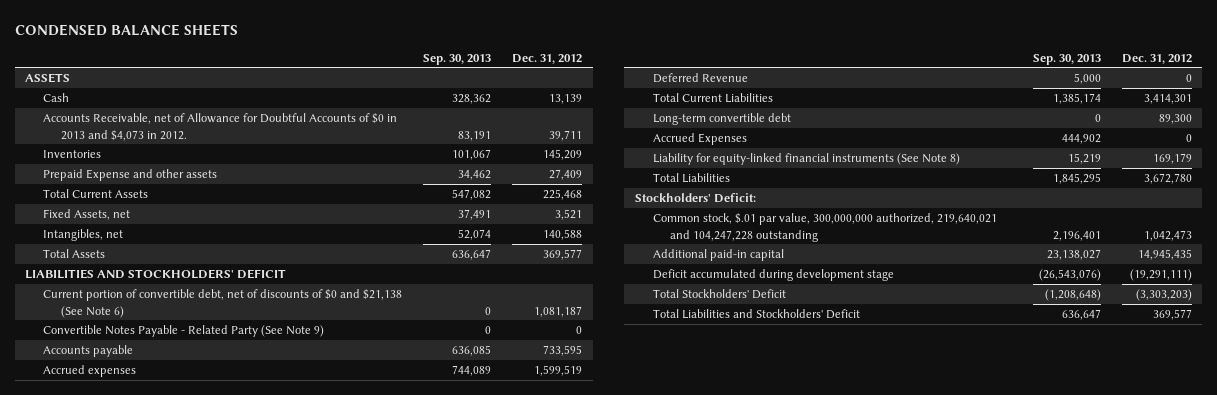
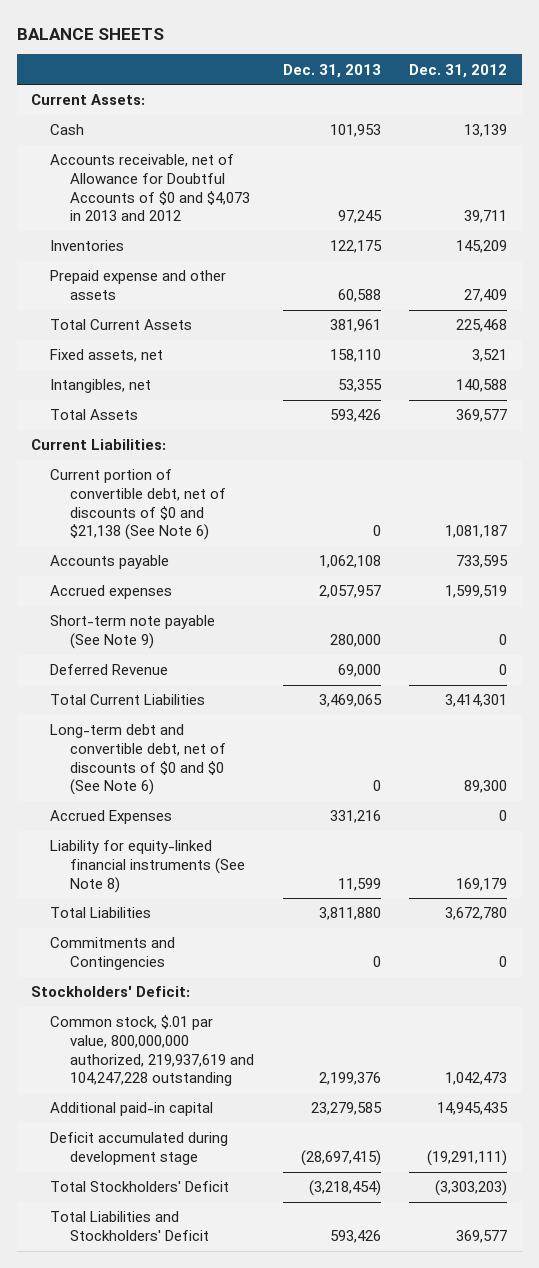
- CONDENSED BALANCE SHEETS
+ BALANCE SHEETS
- | Sep. 30, 2013 | Dec. 31, 2012
+ | Dec. 31, 2013 | Dec. 31, 2012
- ASSETS
+ Current Assets:
- Accounts Receivable, net of Allowance for Doubtful Accounts of $0 in 2013 and $4,073 in 2012. | 83,191 | 39,711
+ Accounts receivable, net of Allowance for Doubtful Accounts of $0 and $4,073 in 2013 and 2012 | 97,245 | 39,711
- Prepaid Expense and other assets | 34,462 | 27,409
+ Prepaid expense and other assets | 60,588 | 27,409
- Fixed Assets, net | 37,491 | 3,521
+ Fixed assets, net | 158,110 | 3,521
- LIABILITIES AND STOCKHOLDERS' DEFICIT
+ Current Liabilities:
- Convertible Notes Payable - Related Party (See Note 9) | 0 | 0
+ Short-term note payable (See Note 9) | 280,000 | 0
- Long-term convertible debt | 0 | 89,300
+ Long-term debt and convertible debt, net of discounts of $0 and $0 (See Note 6) | 0 | 89,300
+ Commitments and Contingencies | 0 | 0
- Common stock, $.01 par value, 300,000,000 authorized, 219,640,021 and 104,247,228 outstanding | 2,196,401 | 1,042,473
+ Common stock, $.01 par value, 800,000,000 authorized, 219,937,619 and 104,247,228 outstanding | 2,199,376 | 1,042,473

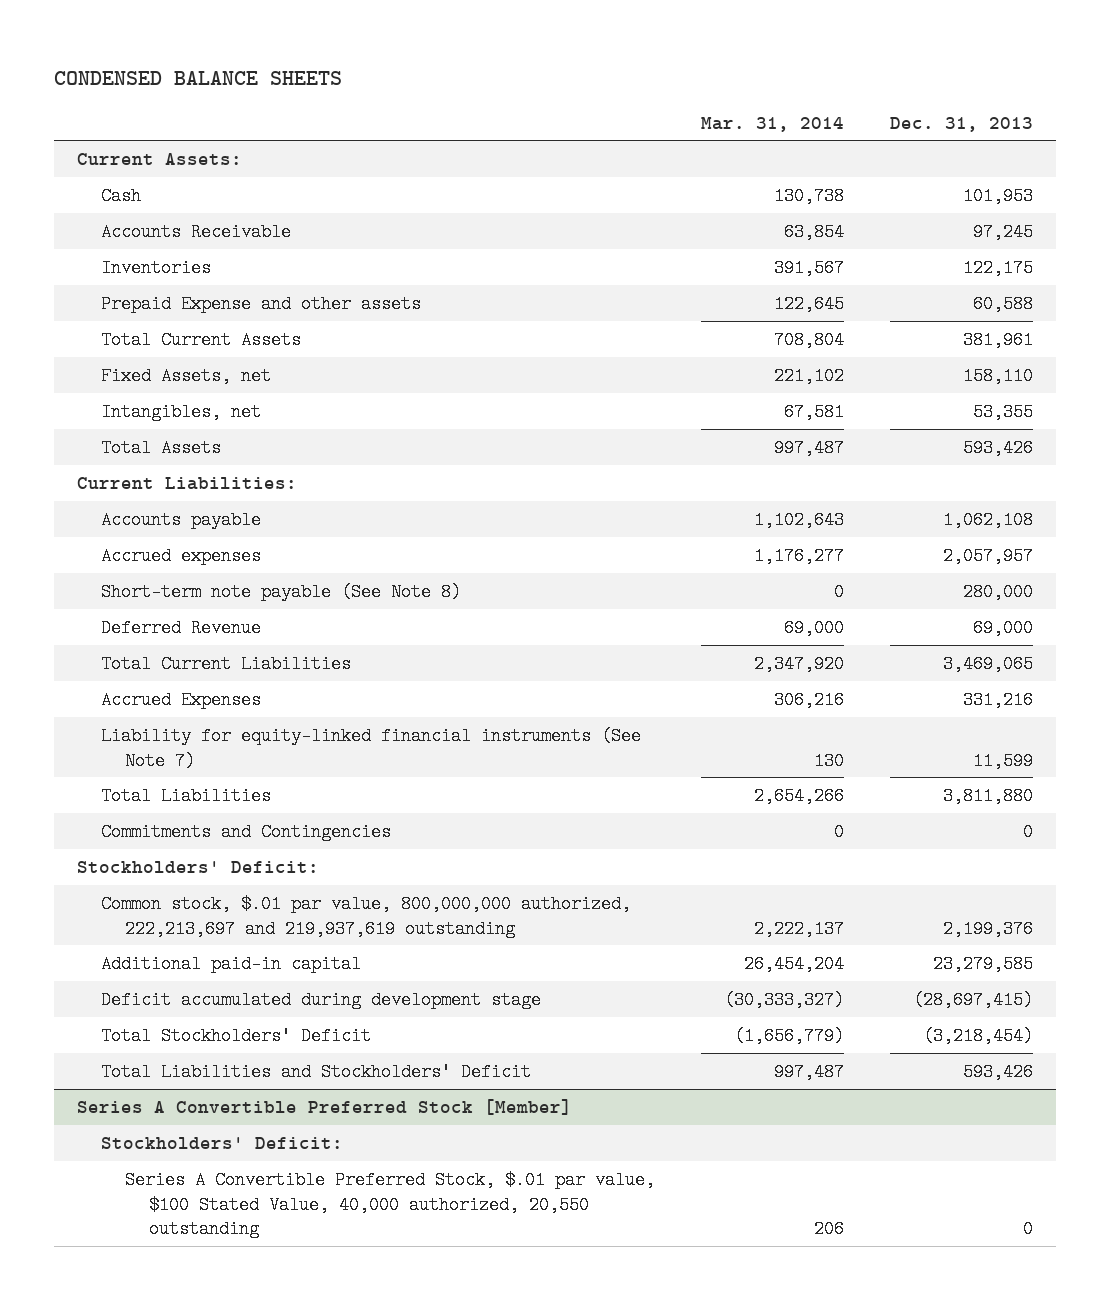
- BALANCE SHEETS
+ CONDENSED BALANCE SHEETS
- | Dec. 31, 2013 | Dec. 31, 2012
+ | Mar. 31, 2014 | Dec. 31, 2013
- Accounts receivable, net of Allowance for Doubtful Accounts of $0 and $4,073 in 2013 and 2012 | 97,245 | 39,711
+ Accounts Receivable | 63,854 | 97,245
- Prepaid expense and other assets | 60,588 | 27,409
+ Prepaid Expense and other assets | 122,645 | 60,588
- Fixed assets, net | 158,110 | 3,521
+ Fixed Assets, net | 221,102 | 158,110
- Current portion of convertible debt, net of discounts of $0 and $21,138 (See Note 6) | 0 | 1,081,187
- Short-term note payable (See Note 9) | 280,000 | 0
+ Short-term note payable (See Note 8) | 0 | 280,000
- Long-term debt and convertible debt, net of discounts of $0 and $0 (See Note 6) | 0 | 89,300
- Liability for equity-linked financial instruments (See Note 8) | 11,599 | 169,179
+ Liability for equity-linked financial instruments (See Note 7) | 130 | 11,599
- Common stock, $.01 par value, 800,000,000 authorized, 219,937,619 and 104,247,228 outstanding | 2,199,376 | 1,042,473
+ Common stock, $.01 par value, 800,000,000 authorized, 222,213,697 and 219,937,619 outstanding | 2,222,137 | 2,199,376
+ Series A Convertible Preferred Stock [Member]
+ Stockholders' Deficit:
+ Series A Convertible Preferred Stock, $.01 par value, $100 Stated Value, 40,000 authorized, 20,550 outstanding | 206 | 0

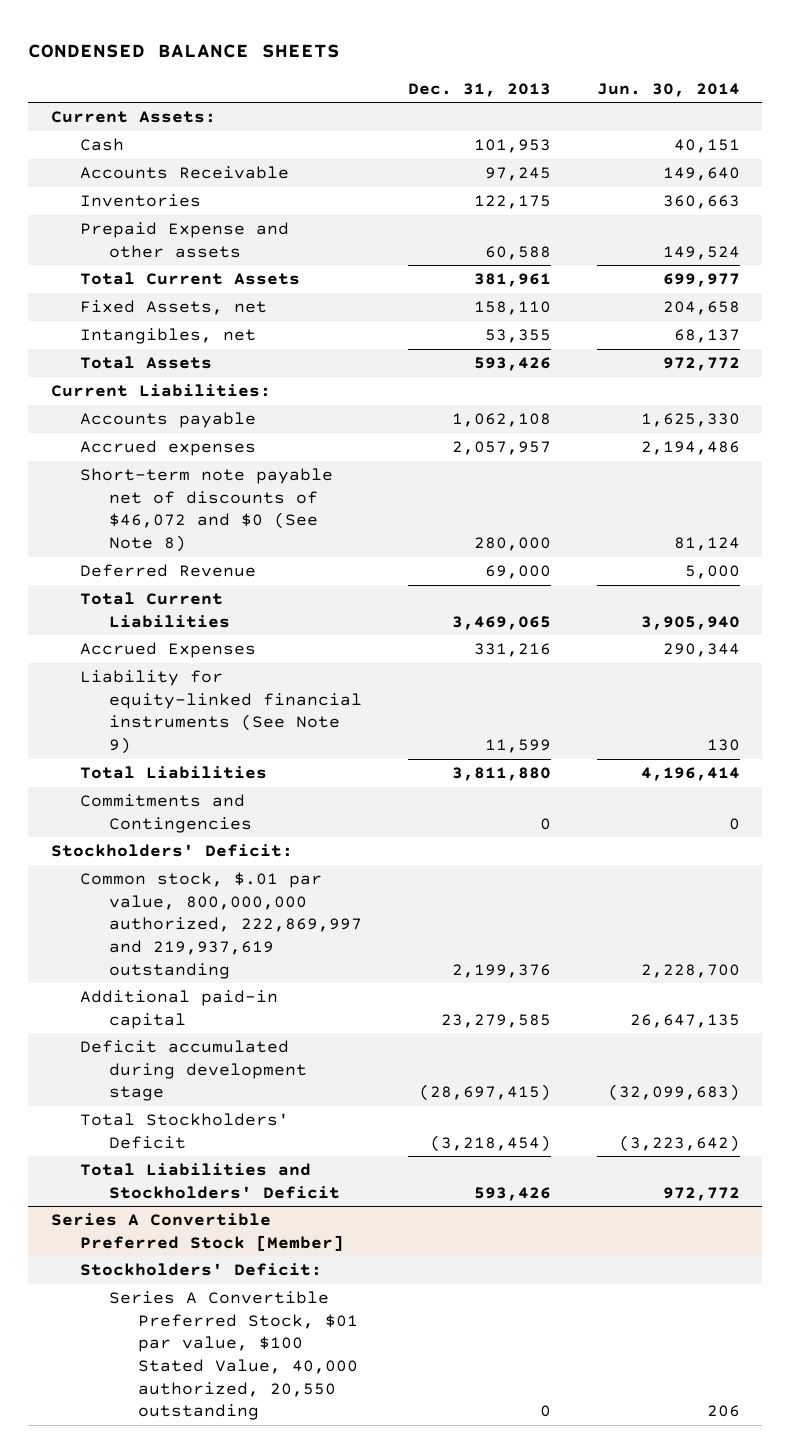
- | Mar. 31, 2014 | Dec. 31, 2013
+ | Dec. 31, 2013 | Jun. 30, 2014
- Short-term note payable (See Note 8) | 0 | 280,000
+ Short-term note payable net of discounts of $46,072 and $0 (See Note 8) | 280,000 | 81,124
- Liability for equity-linked financial instruments (See Note 7) | 130 | 11,599
+ Liability for equity-linked financial instruments (See Note 9) | 11,599 | 130
- Common stock, $.01 par value, 800,000,000 authorized, 222,213,697 and 219,937,619 outstanding | 2,222,137 | 2,199,376
+ Common stock, $.01 par value, 800,000,000 authorized, 222,869,997 and 219,937,619 outstanding | 2,199,376 | 2,228,700
@ Series A Convertible Preferred Stock [Member]
- Series A Convertible Preferred Stock, $.01 par value, $100 Stated Value, 40,000 authorized, 20,550 outstanding | 206 | 0
+ Series A Convertible Preferred Stock, $01 par value, $100 Stated Value, 40,000 authorized, 20,550 outstanding | 0 | 206

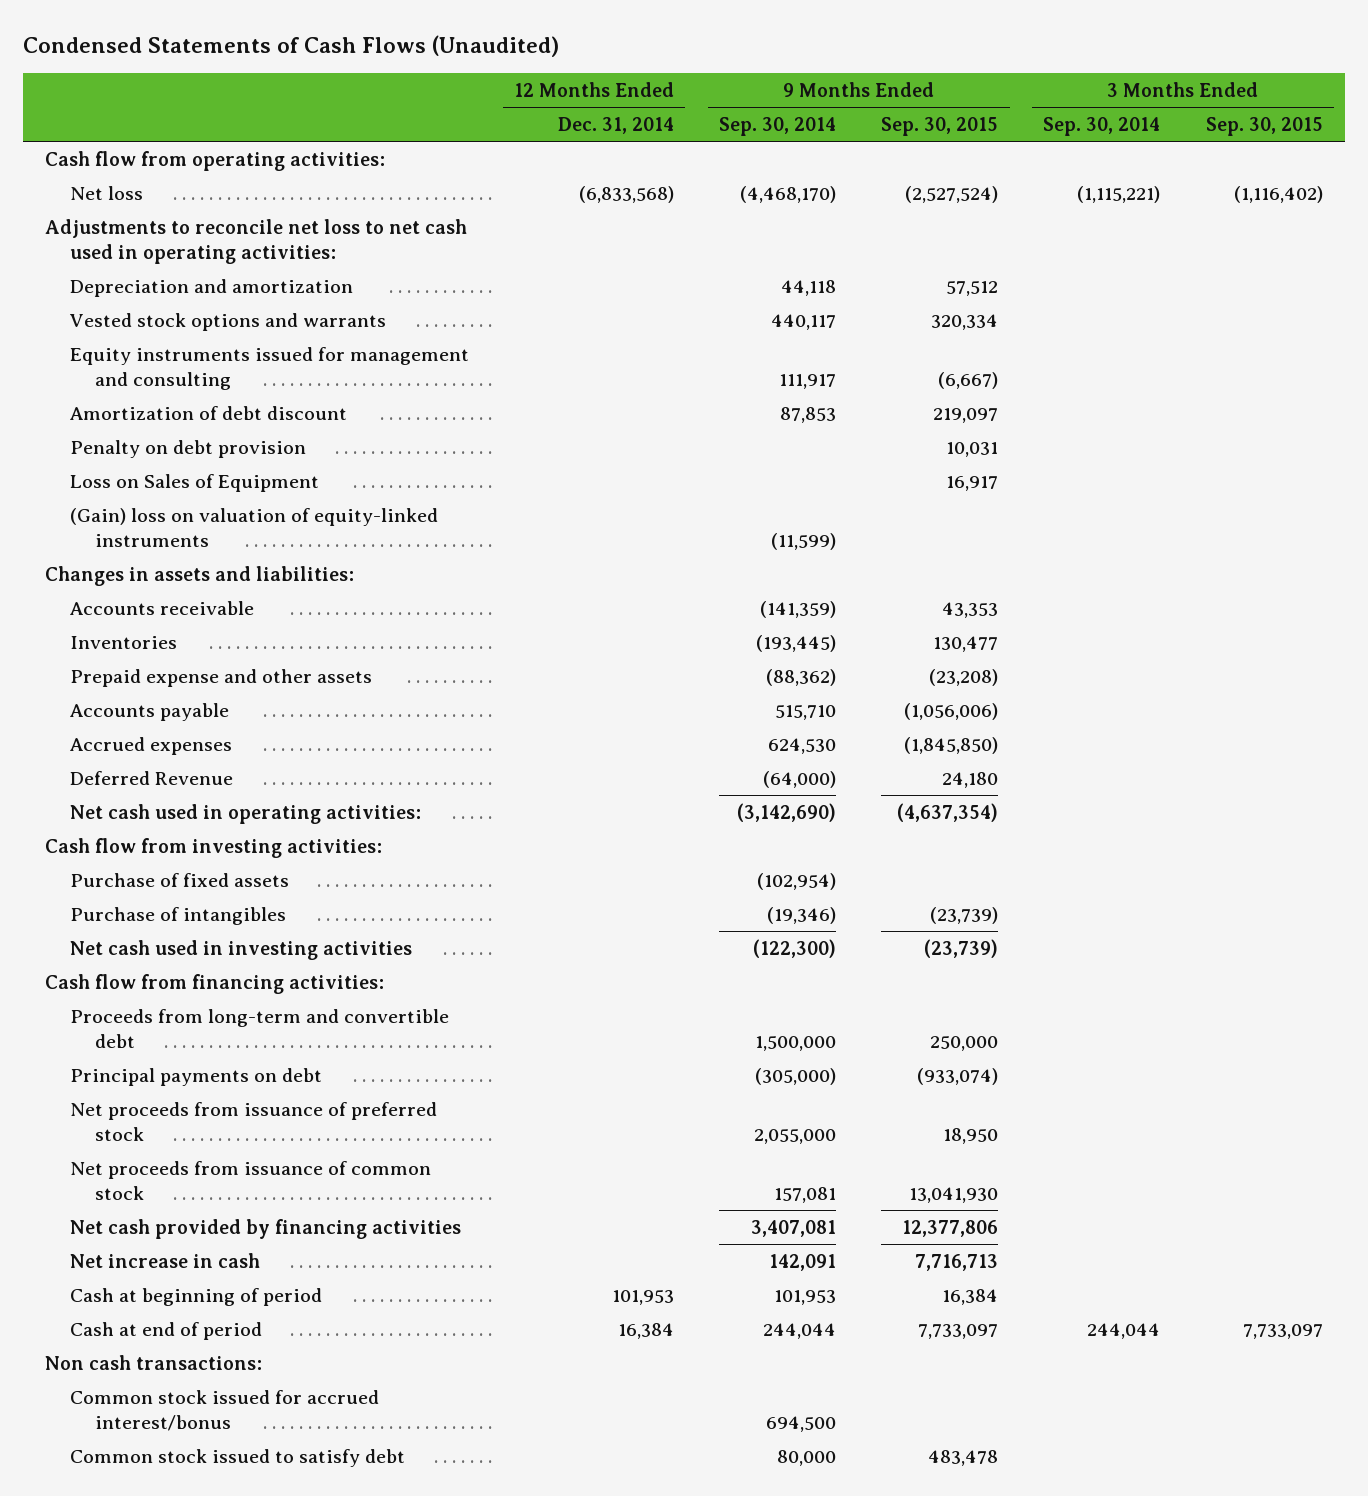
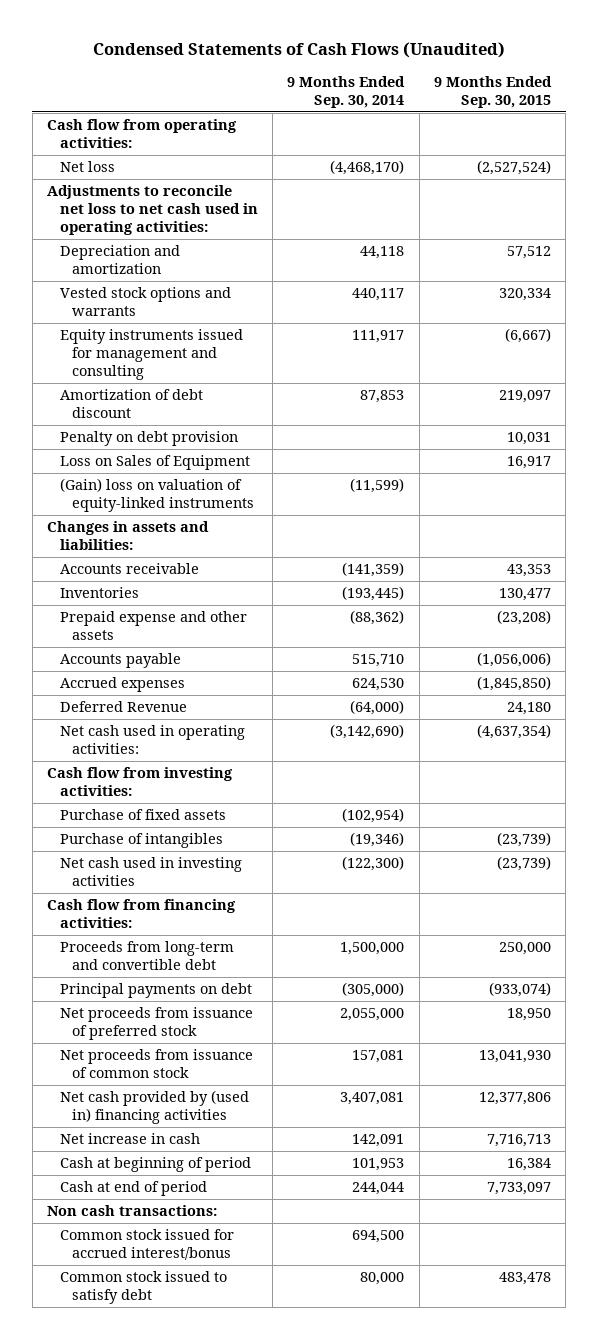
- | 12 Months Ended Dec. 31, 2014 | 9 Months Ended Sep. 30, 2014 | 9 Months Ended Sep. 30, 2015 | 3 Months Ended Sep. 30, 2014 | 3 Months Ended Sep. 30, 2015
+ | 9 Months Ended Sep. 30, 2014 | 9 Months Ended Sep. 30, 2015
- Net cash provided by financing activities | | 3,407,081 | 12,377,806 | |
+ Net cash provided by (used in) financing activities | 3,407,081 | 12,377,806

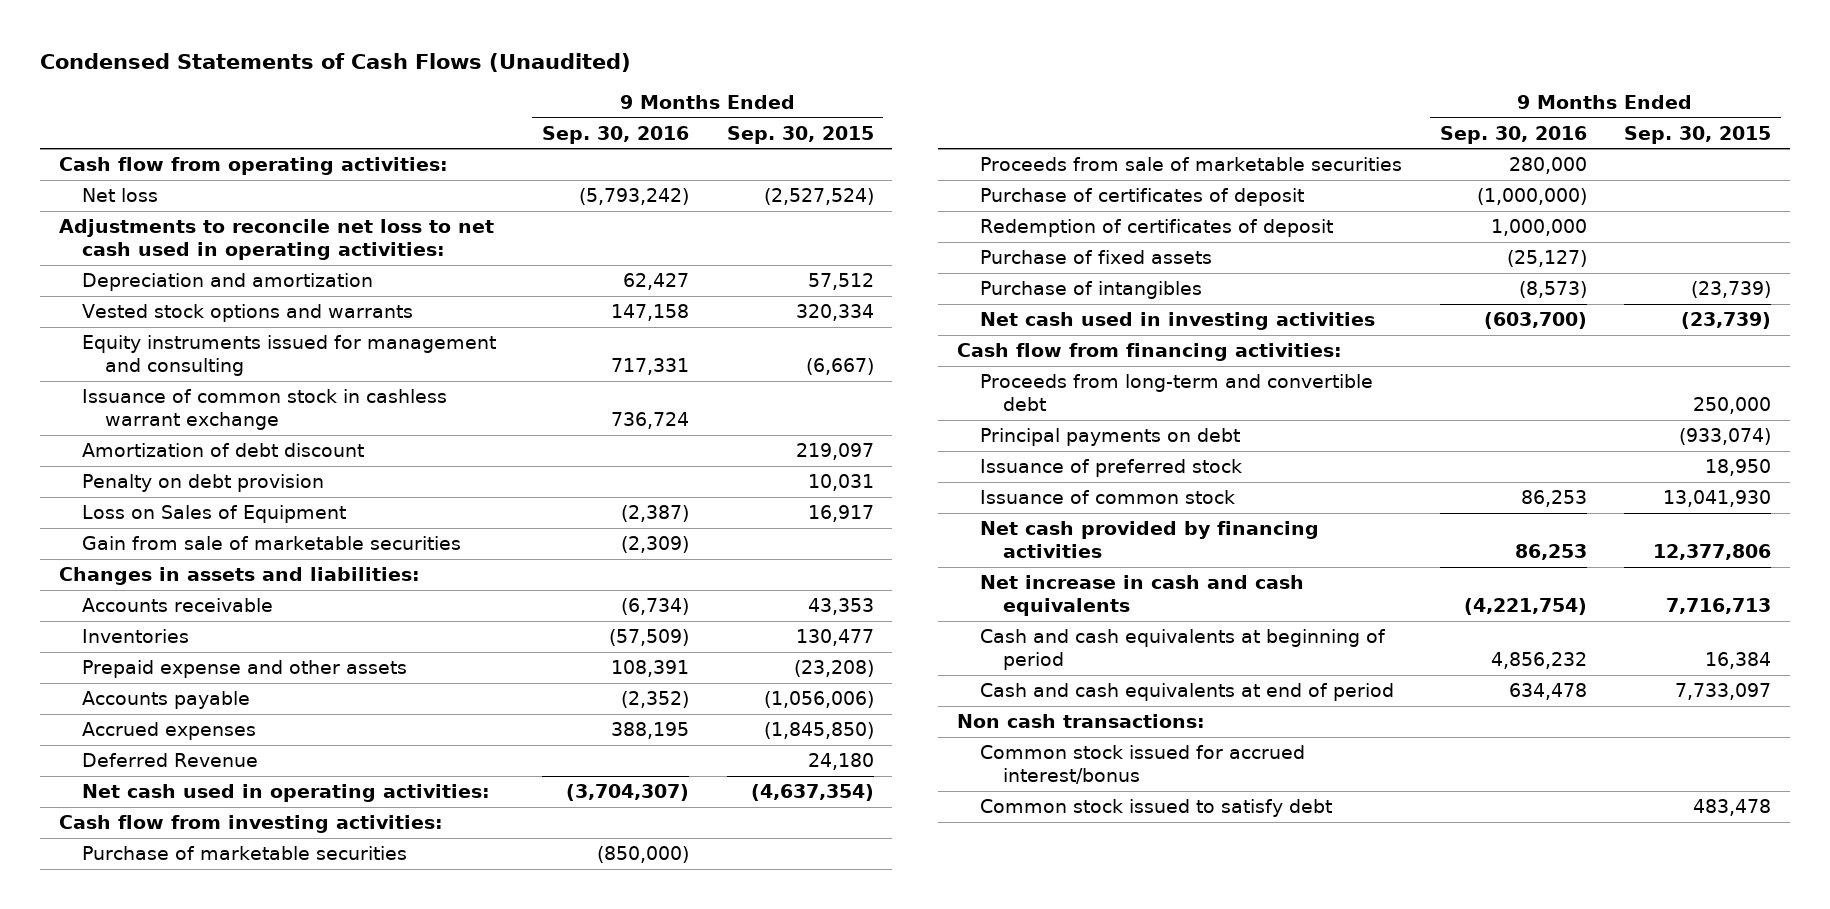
- | 9 Months Ended Sep. 30, 2014 | 9 Months Ended Sep. 30, 2015
+ | 9 Months Ended Sep. 30, 2016 | 9 Months Ended Sep. 30, 2015
+ Issuance of common stock in cashless warrant exchange | 736,724 |
- (Gain) loss on valuation of equity-linked instruments | (11,599) |
+ Gain from sale of marketable securities | (2,309) |
+ Purchase of marketable securities | (850,000) |
+ Proceeds from sale of marketable securities | 280,000 |
+ Purchase of certificates of deposit | (1,000,000) |
+ Redemption of certificates of deposit | 1,000,000 |
- Net proceeds from issuance of preferred stock | 2,055,000 | 18,950
- Net proceeds from issuance of common stock | 157,081 | 13,041,930
- Net cash provided by (used in) financing activities | 3,407,081 | 12,377,806
- Net increase in cash | 142,091 | 7,716,713
- Cash at beginning of period | 101,953 | 16,384
- Cash at end of period | 244,044 | 7,733,097
+ Issuance of preferred stock | | 18,950
+ Issuance of common stock | 86,253 | 13,041,930
+ Net cash provided by financing activities | 86,253 | 12,377,806
+ Net increase in cash and cash equivalents | (4,221,754) | 7,716,713
+ Cash and cash equivalents at beginning of period | 4,856,232 | 16,384
+ Cash and cash equivalents at end of period | 634,478 | 7,733,097

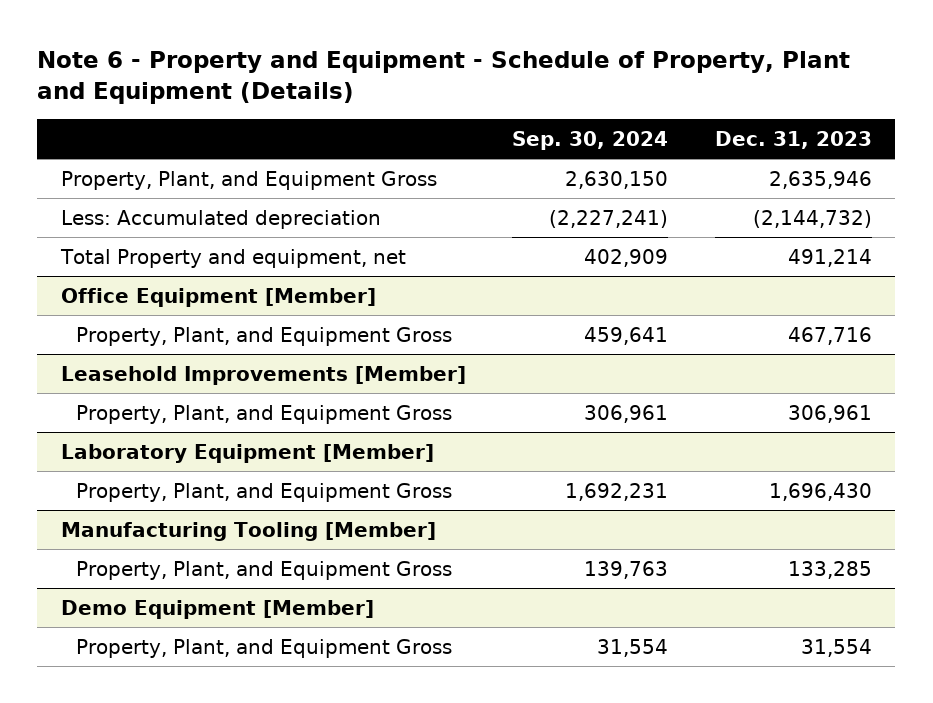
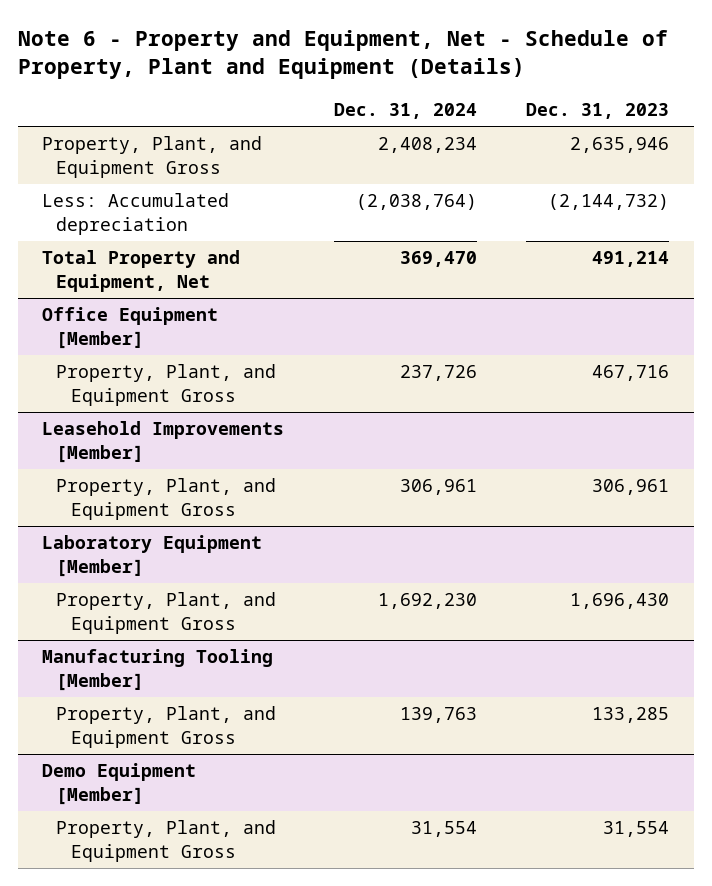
- Note 6 - Property and Equipment - Schedule of Property, Plant and Equipment (Details)
+ Note 6 - Property and Equipment, Net - Schedule of Property, Plant and Equipment (Details)
- | Sep. 30, 2024 | Dec. 31, 2023
+ | Dec. 31, 2024 | Dec. 31, 2023
- Total Property and equipment, net | 402,909 | 491,214
+ Total Property and Equipment, Net | 369,470 | 491,214

